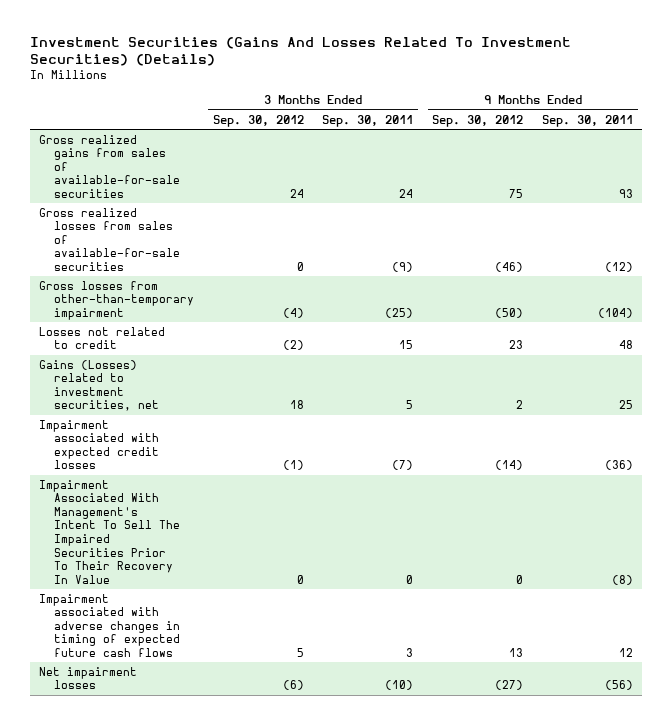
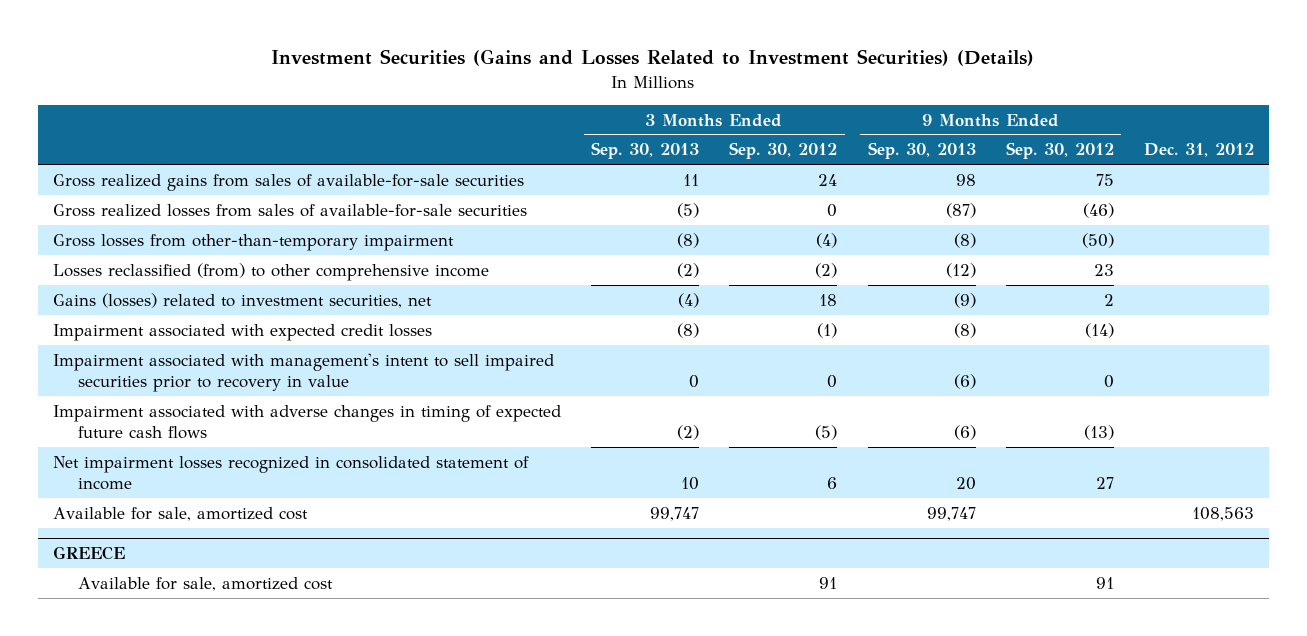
- Investment Securities (Gains And Losses Related To Investment Securities) (Details)
+ Investment Securities (Gains and Losses Related to Investment Securities) (Details)
- | 3 Months Ended Sep. 30, 2012 | 3 Months Ended Sep. 30, 2011 | 9 Months Ended Sep. 30, 2012 | 9 Months Ended Sep. 30, 2011
+ | 3 Months Ended Sep. 30, 2013 | 3 Months Ended Sep. 30, 2012 | 9 Months Ended Sep. 30, 2013 | 9 Months Ended Sep. 30, 2012 | Dec. 31, 2012
- Losses not related to credit | (2) | 15 | 23 | 48
- Gains (Losses) related to investment securities, net | 18 | 5 | 2 | 25
+ Losses reclassified (from) to other comprehensive income | (2) | (2) | (12) | 23 |
+ Gains (losses) related to investment securities, net | (4) | 18 | (9) | 2 |
- Impairment Associated With Management's Intent To Sell The Impaired Securities Prior To Their Recovery In Value | 0 | 0 | 0 | (8)
- Impairment associated with adverse changes in timing of expected future cash flows | 5 | 3 | 13 | 12
- Net impairment losses | (6) | (10) | (27) | (56)
+ Impairment associated with management's intent to sell impaired securities prior to recovery in value | 0 | 0 | (6) | 0 |
+ Impairment associated with adverse changes in timing of expected future cash flows | (2) | (5) | (6) | (13) |
+ Net impairment losses recognized in consolidated statement of income | 10 | 6 | 20 | 27 |
+ Available for sale, amortized cost | 99,747 | | 99,747 | | 108,563
+ GREECE
+ Available for sale, amortized cost | | 91 | | 91 |

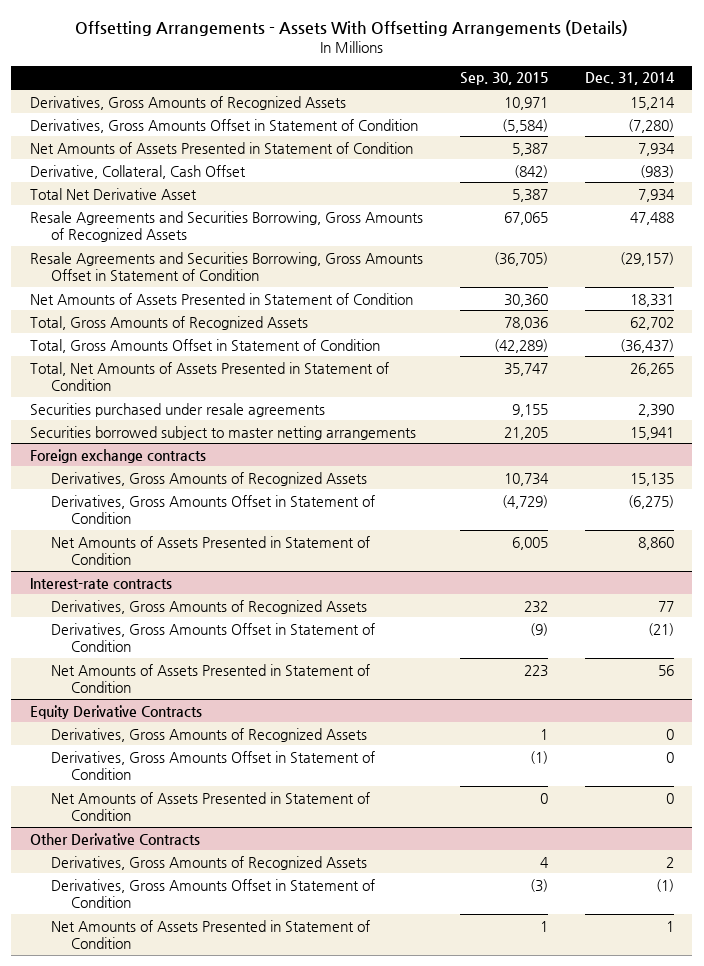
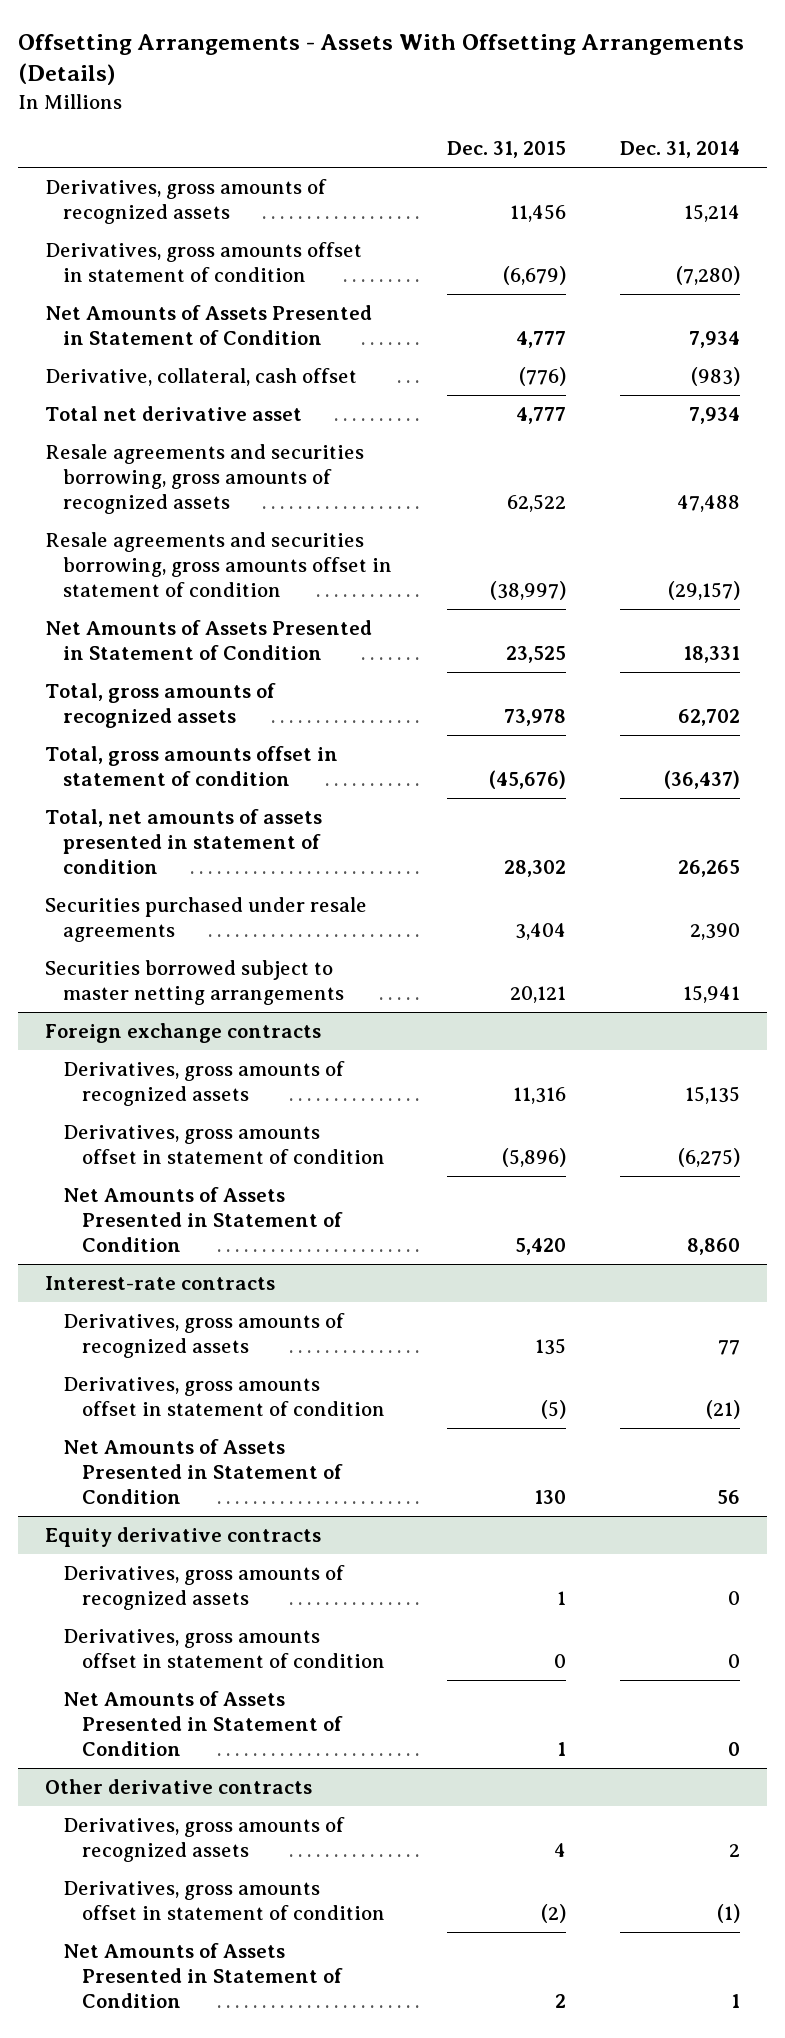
- | Sep. 30, 2015 | Dec. 31, 2014
+ | Dec. 31, 2015 | Dec. 31, 2014
- Derivatives, Gross Amounts of Recognized Assets | 10,971 | 15,214
- Derivatives, Gross Amounts Offset in Statement of Condition | (5,584) | (7,280)
+ Derivatives, gross amounts of recognized assets | 11,456 | 15,214
+ Derivatives, gross amounts offset in statement of condition | (6,679) | (7,280)
- Derivative, Collateral, Cash Offset | (842) | (983)
- Total Net Derivative Asset | 5,387 | 7,934
- Resale Agreements and Securities Borrowing, Gross Amounts of Recognized Assets | 67,065 | 47,488
- Resale Agreements and Securities Borrowing, Gross Amounts Offset in Statement of Condition | (36,705) | (29,157)
+ Derivative, collateral, cash offset | (776) | (983)
+ Total net derivative asset | 4,777 | 7,934
+ Resale agreements and securities borrowing, gross amounts of recognized assets | 62,522 | 47,488
+ Resale agreements and securities borrowing, gross amounts offset in statement of condition | (38,997) | (29,157)
- Total, Gross Amounts of Recognized Assets | 78,036 | 62,702
- Total, Gross Amounts Offset in Statement of Condition | (42,289) | (36,437)
- Total, Net Amounts of Assets Presented in Statement of Condition | 35,747 | 26,265
+ Total, gross amounts of recognized assets | 73,978 | 62,702
+ Total, gross amounts offset in statement of condition | (45,676) | (36,437)
+ Total, net amounts of assets presented in statement of condition | 28,302 | 26,265
@ Foreign exchange contracts
- Derivatives, Gross Amounts of Recognized Assets | 10,734 | 15,135
- Derivatives, Gross Amounts Offset in Statement of Condition | (4,729) | (6,275)
+ Derivatives, gross amounts of recognized assets | 11,316 | 15,135
+ Derivatives, gross amounts offset in statement of condition | (5,896) | (6,275)
@ Interest-rate contracts
- Derivatives, Gross Amounts of Recognized Assets | 232 | 77
- Derivatives, Gross Amounts Offset in Statement of Condition | (9) | (21)
+ Derivatives, gross amounts of recognized assets | 135 | 77
+ Derivatives, gross amounts offset in statement of condition | (5) | (21)
- Equity Derivative Contracts
- Derivatives, Gross Amounts of Recognized Assets | 1 | 0
- Derivatives, Gross Amounts Offset in Statement of Condition | (1) | 0
+ Equity derivative contracts
+ Derivatives, gross amounts of recognized assets | 1 | 0
+ Derivatives, gross amounts offset in statement of condition | 0 | 0
- Other Derivative Contracts
- Derivatives, Gross Amounts of Recognized Assets | 4 | 2
- Derivatives, Gross Amounts Offset in Statement of Condition | (3) | (1)
+ Other derivative contracts
+ Derivatives, gross amounts of recognized assets | 4 | 2
+ Derivatives, gross amounts offset in statement of condition | (2) | (1)

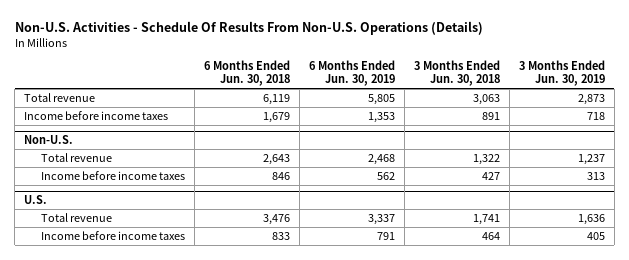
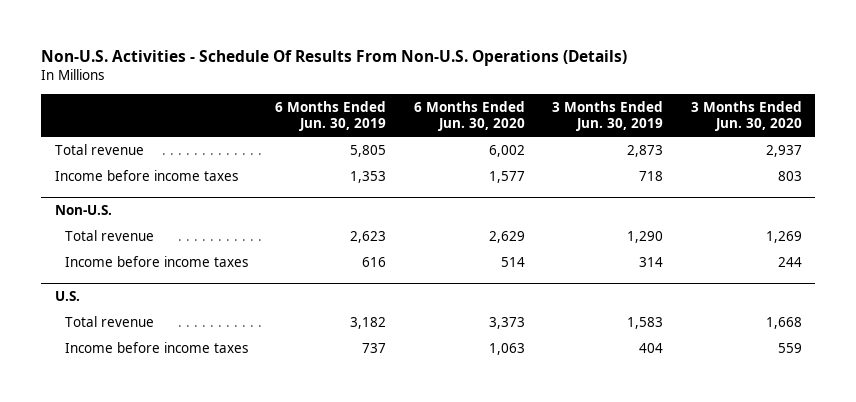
- | 6 Months Ended Jun. 30, 2018 | 6 Months Ended Jun. 30, 2019 | 3 Months Ended Jun. 30, 2018 | 3 Months Ended Jun. 30, 2019
+ | 6 Months Ended Jun. 30, 2019 | 6 Months Ended Jun. 30, 2020 | 3 Months Ended Jun. 30, 2019 | 3 Months Ended Jun. 30, 2020
@ Non-U.S.
- Total revenue | 2,643 | 2,468 | 1,322 | 1,237
- Income before income taxes | 846 | 562 | 427 | 313
+ Total revenue | 2,623 | 2,629 | 1,290 | 1,269
+ Income before income taxes | 616 | 514 | 314 | 244
@ U.S.
- Total revenue | 3,476 | 3,337 | 1,741 | 1,636
- Income before income taxes | 833 | 791 | 464 | 405
+ Total revenue | 3,182 | 3,373 | 1,583 | 1,668
+ Income before income taxes | 737 | 1,063 | 404 | 559

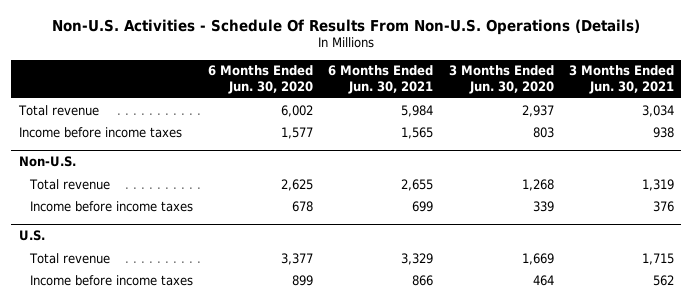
- | 6 Months Ended Jun. 30, 2019 | 6 Months Ended Jun. 30, 2020 | 3 Months Ended Jun. 30, 2019 | 3 Months Ended Jun. 30, 2020
+ | 6 Months Ended Jun. 30, 2020 | 6 Months Ended Jun. 30, 2021 | 3 Months Ended Jun. 30, 2020 | 3 Months Ended Jun. 30, 2021
@ Non-U.S.
- Total revenue | 2,623 | 2,629 | 1,290 | 1,269
- Income before income taxes | 616 | 514 | 314 | 244
+ Total revenue | 2,625 | 2,655 | 1,268 | 1,319
+ Income before income taxes | 678 | 699 | 339 | 376
@ U.S.
- Total revenue | 3,182 | 3,373 | 1,583 | 1,668
- Income before income taxes | 737 | 1,063 | 404 | 559
+ Total revenue | 3,377 | 3,329 | 1,669 | 1,715
+ Income before income taxes | 899 | 866 | 464 | 562

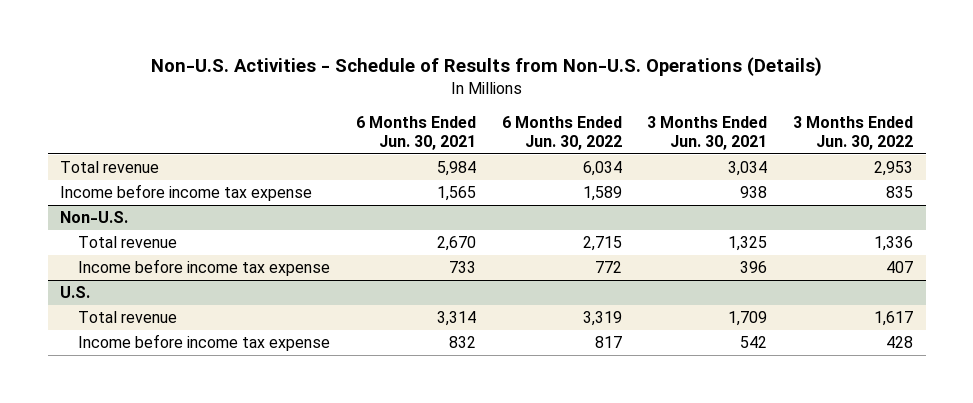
- Non-U.S. Activities - Schedule Of Results From Non-U.S. Operations (Details)
+ Non-U.S. Activities - Schedule of Results from Non-U.S. Operations (Details)
- | 6 Months Ended Jun. 30, 2020 | 6 Months Ended Jun. 30, 2021 | 3 Months Ended Jun. 30, 2020 | 3 Months Ended Jun. 30, 2021
+ | 6 Months Ended Jun. 30, 2021 | 6 Months Ended Jun. 30, 2022 | 3 Months Ended Jun. 30, 2021 | 3 Months Ended Jun. 30, 2022
- Income before income taxes | 1,577 | 1,565 | 803 | 938
+ Income before income tax expense | 1,565 | 1,589 | 938 | 835
@ Non-U.S.
- Total revenue | 2,625 | 2,655 | 1,268 | 1,319
- Income before income taxes | 678 | 699 | 339 | 376
+ Total revenue | 2,670 | 2,715 | 1,325 | 1,336
+ Income before income tax expense | 733 | 772 | 396 | 407
@ U.S.
- Total revenue | 3,377 | 3,329 | 1,669 | 1,715
- Income before income taxes | 899 | 866 | 464 | 562
+ Total revenue | 3,314 | 3,319 | 1,709 | 1,617
+ Income before income tax expense | 832 | 817 | 542 | 428

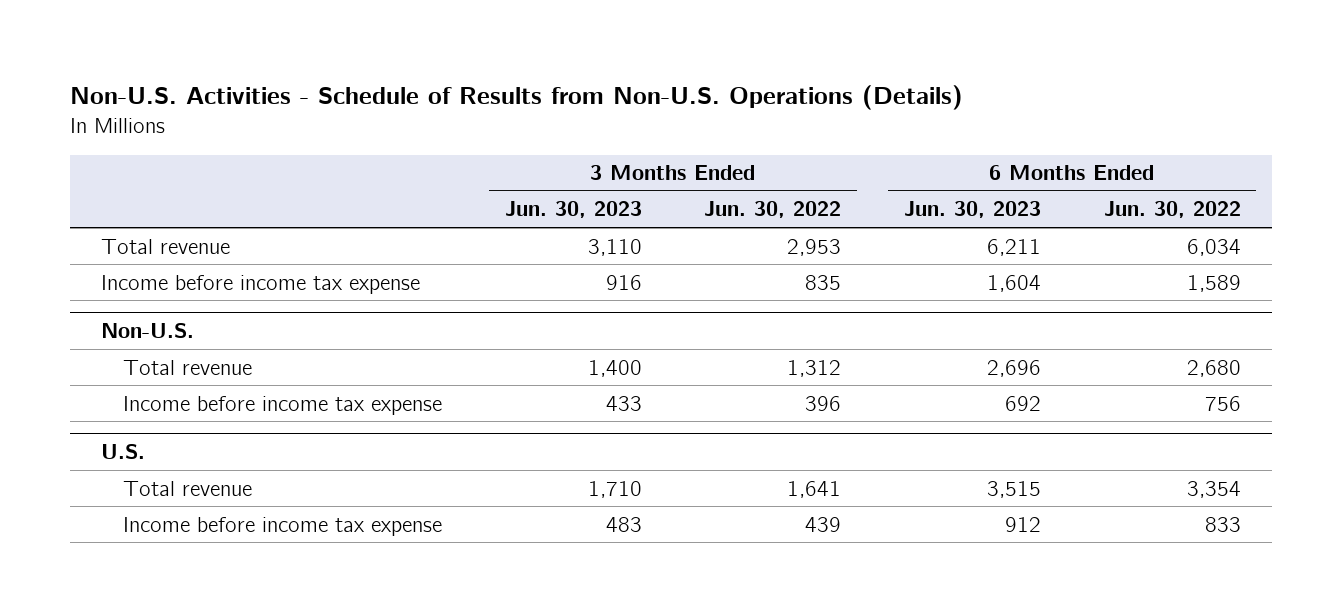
- | 6 Months Ended Jun. 30, 2021 | 6 Months Ended Jun. 30, 2022 | 3 Months Ended Jun. 30, 2021 | 3 Months Ended Jun. 30, 2022
+ | 3 Months Ended Jun. 30, 2023 | 3 Months Ended Jun. 30, 2022 | 6 Months Ended Jun. 30, 2023 | 6 Months Ended Jun. 30, 2022
@ Non-U.S.
- Total revenue | 2,670 | 2,715 | 1,325 | 1,336
- Income before income tax expense | 733 | 772 | 396 | 407
+ Total revenue | 1,400 | 1,312 | 2,696 | 2,680
+ Income before income tax expense | 433 | 396 | 692 | 756
@ U.S.
- Total revenue | 3,314 | 3,319 | 1,709 | 1,617
- Income before income tax expense | 832 | 817 | 542 | 428
+ Total revenue | 1,710 | 1,641 | 3,515 | 3,354
+ Income before income tax expense | 483 | 439 | 912 | 833

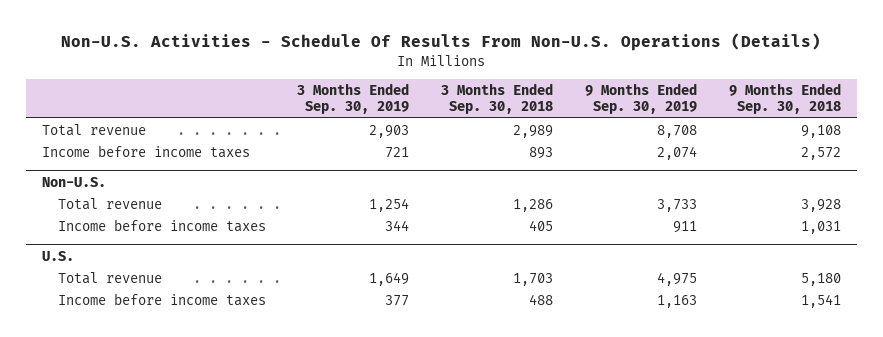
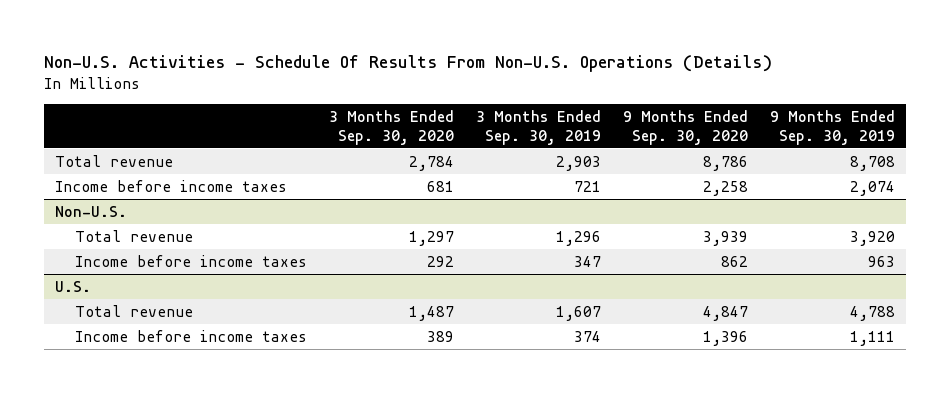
- | 3 Months Ended Sep. 30, 2019 | 3 Months Ended Sep. 30, 2018 | 9 Months Ended Sep. 30, 2019 | 9 Months Ended Sep. 30, 2018
+ | 3 Months Ended Sep. 30, 2020 | 3 Months Ended Sep. 30, 2019 | 9 Months Ended Sep. 30, 2020 | 9 Months Ended Sep. 30, 2019
@ Non-U.S.
- Total revenue | 1,254 | 1,286 | 3,733 | 3,928
- Income before income taxes | 344 | 405 | 911 | 1,031
+ Total revenue | 1,297 | 1,296 | 3,939 | 3,920
+ Income before income taxes | 292 | 347 | 862 | 963
@ U.S.
- Total revenue | 1,649 | 1,703 | 4,975 | 5,180
- Income before income taxes | 377 | 488 | 1,163 | 1,541
+ Total revenue | 1,487 | 1,607 | 4,847 | 4,788
+ Income before income taxes | 389 | 374 | 1,396 | 1,111

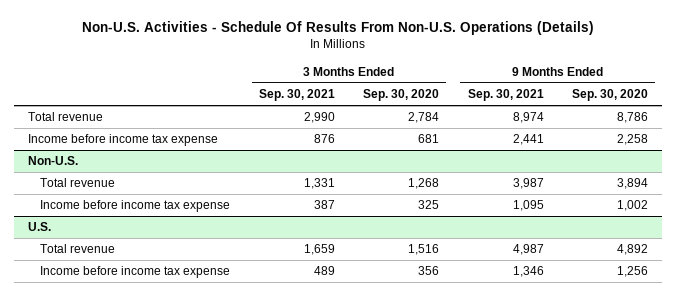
- | 3 Months Ended Sep. 30, 2020 | 3 Months Ended Sep. 30, 2019 | 9 Months Ended Sep. 30, 2020 | 9 Months Ended Sep. 30, 2019
+ | 3 Months Ended Sep. 30, 2021 | 3 Months Ended Sep. 30, 2020 | 9 Months Ended Sep. 30, 2021 | 9 Months Ended Sep. 30, 2020
- Income before income taxes | 681 | 721 | 2,258 | 2,074
+ Income before income tax expense | 876 | 681 | 2,441 | 2,258
@ Non-U.S.
- Total revenue | 1,297 | 1,296 | 3,939 | 3,920
- Income before income taxes | 292 | 347 | 862 | 963
+ Total revenue | 1,331 | 1,268 | 3,987 | 3,894
+ Income before income tax expense | 387 | 325 | 1,095 | 1,002
@ U.S.
- Total revenue | 1,487 | 1,607 | 4,847 | 4,788
- Income before income taxes | 389 | 374 | 1,396 | 1,111
+ Total revenue | 1,659 | 1,516 | 4,987 | 4,892
+ Income before income tax expense | 489 | 356 | 1,346 | 1,256

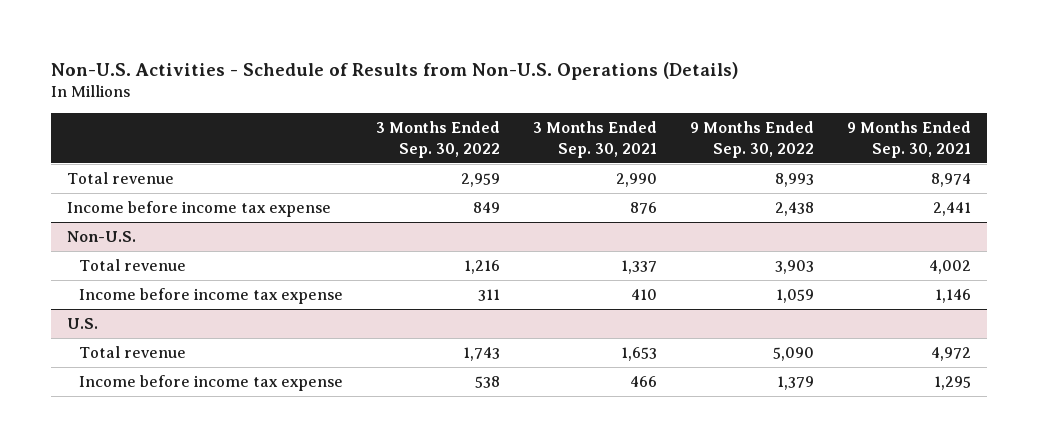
- Non-U.S. Activities - Schedule Of Results From Non-U.S. Operations (Details)
+ Non-U.S. Activities - Schedule of Results from Non-U.S. Operations (Details)
- | 3 Months Ended Sep. 30, 2021 | 3 Months Ended Sep. 30, 2020 | 9 Months Ended Sep. 30, 2021 | 9 Months Ended Sep. 30, 2020
+ | 3 Months Ended Sep. 30, 2022 | 3 Months Ended Sep. 30, 2021 | 9 Months Ended Sep. 30, 2022 | 9 Months Ended Sep. 30, 2021
@ Non-U.S.
- Total revenue | 1,331 | 1,268 | 3,987 | 3,894
- Income before income tax expense | 387 | 325 | 1,095 | 1,002
+ Total revenue | 1,216 | 1,337 | 3,903 | 4,002
+ Income before income tax expense | 311 | 410 | 1,059 | 1,146
@ U.S.
- Total revenue | 1,659 | 1,516 | 4,987 | 4,892
- Income before income tax expense | 489 | 356 | 1,346 | 1,256
+ Total revenue | 1,743 | 1,653 | 5,090 | 4,972
+ Income before income tax expense | 538 | 466 | 1,379 | 1,295

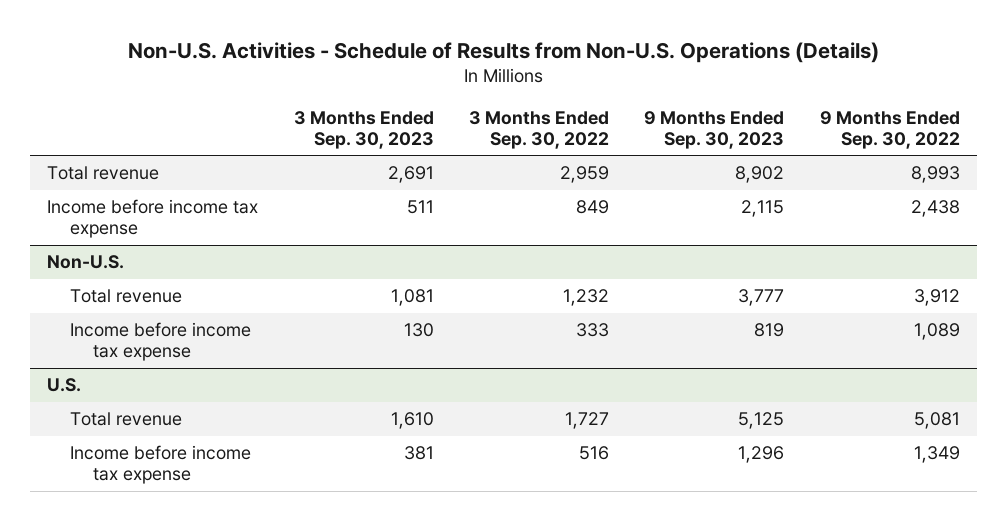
- | 3 Months Ended Sep. 30, 2022 | 3 Months Ended Sep. 30, 2021 | 9 Months Ended Sep. 30, 2022 | 9 Months Ended Sep. 30, 2021
+ | 3 Months Ended Sep. 30, 2023 | 3 Months Ended Sep. 30, 2022 | 9 Months Ended Sep. 30, 2023 | 9 Months Ended Sep. 30, 2022
@ Non-U.S.
- Total revenue | 1,216 | 1,337 | 3,903 | 4,002
- Income before income tax expense | 311 | 410 | 1,059 | 1,146
+ Total revenue | 1,081 | 1,232 | 3,777 | 3,912
+ Income before income tax expense | 130 | 333 | 819 | 1,089
@ U.S.
- Total revenue | 1,743 | 1,653 | 5,090 | 4,972
- Income before income tax expense | 538 | 466 | 1,379 | 1,295
+ Total revenue | 1,610 | 1,727 | 5,125 | 5,081
+ Income before income tax expense | 381 | 516 | 1,296 | 1,349

